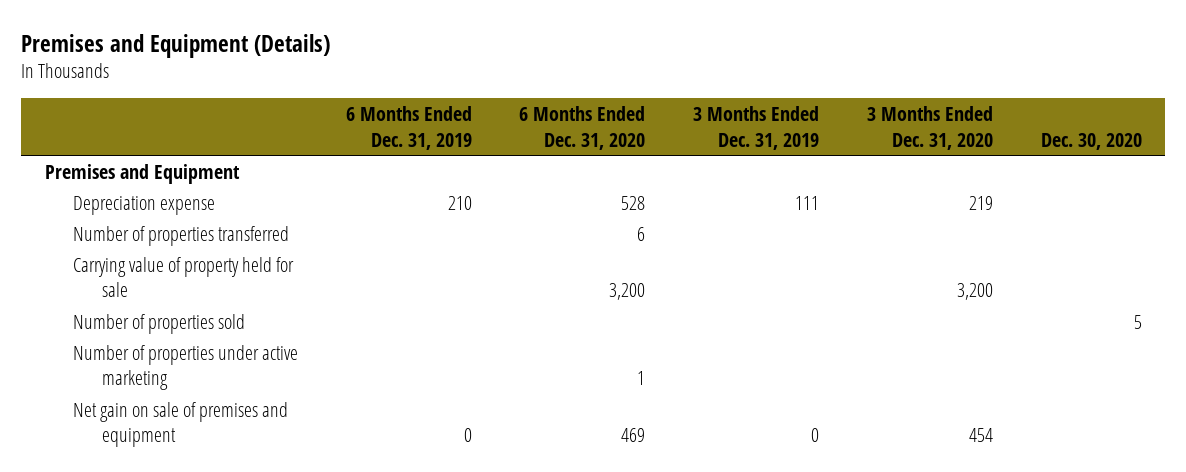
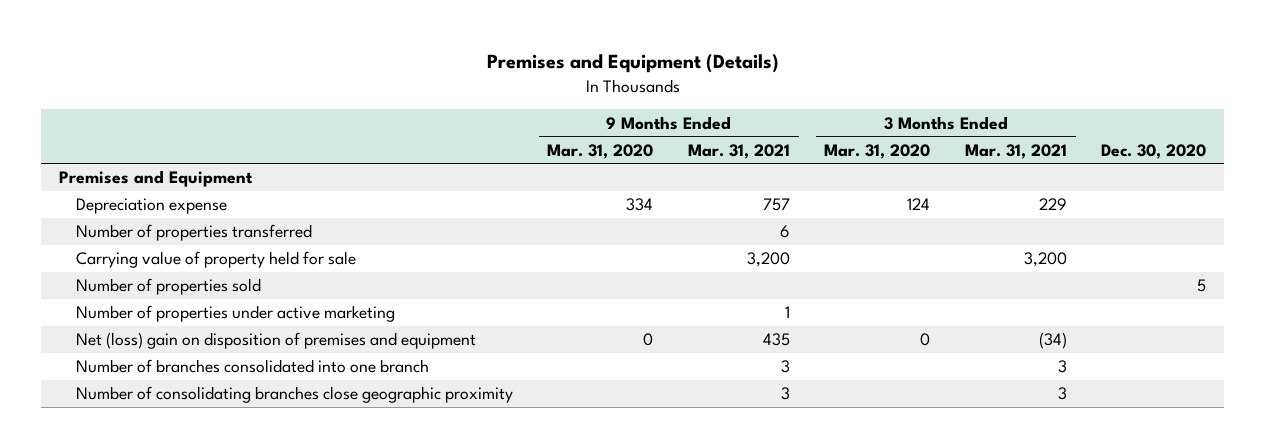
- | 6 Months Ended Dec. 31, 2019 | 6 Months Ended Dec. 31, 2020 | 3 Months Ended Dec. 31, 2019 | 3 Months Ended Dec. 31, 2020 | Dec. 30, 2020
+ | 9 Months Ended Mar. 31, 2020 | 9 Months Ended Mar. 31, 2021 | 3 Months Ended Mar. 31, 2020 | 3 Months Ended Mar. 31, 2021 | Dec. 30, 2020
- Net gain on sale of premises and equipment | 0 | 469 | 0 | 454 |
+ Net (loss) gain on disposition of premises and equipment | 0 | 435 | 0 | (34) |
+ Number of branches consolidated into one branch | | 3 | | 3 |
+ Number of consolidating branches close geographic proximity | | 3 | | 3 |

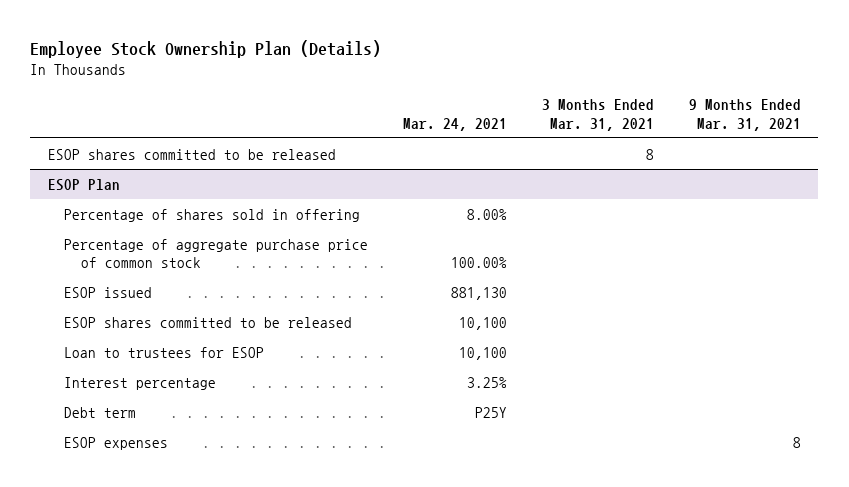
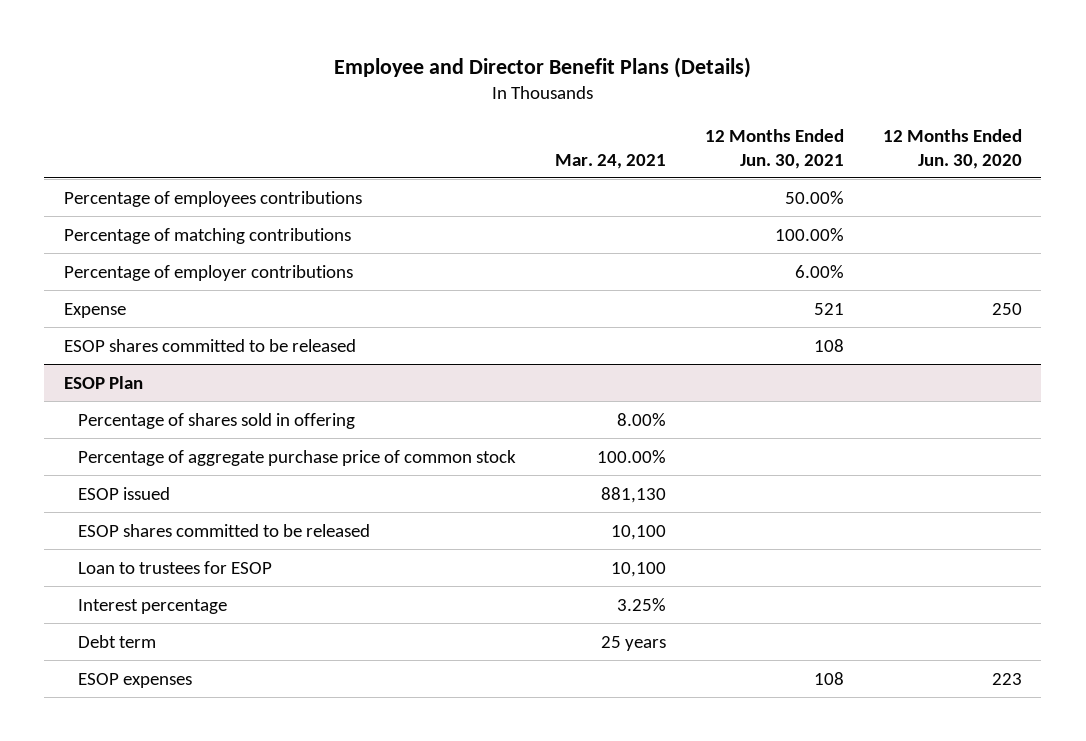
- Employee Stock Ownership Plan (Details)
+ Employee and Director Benefit Plans (Details)
- | Mar. 24, 2021 | 3 Months Ended Mar. 31, 2021 | 9 Months Ended Mar. 31, 2021
+ | Mar. 24, 2021 | 12 Months Ended Jun. 30, 2021 | 12 Months Ended Jun. 30, 2020
+ Percentage of employees contributions | | 50.00% |
+ Percentage of matching contributions | | 100.00% |
+ Percentage of employer contributions | | 6.00% |
+ Expense | | 521 | 250
@ ESOP Plan
- Debt term | P25Y | |
+ Debt term | 25 years | |

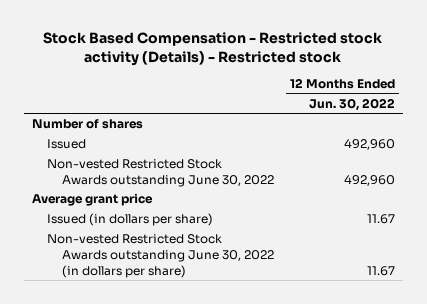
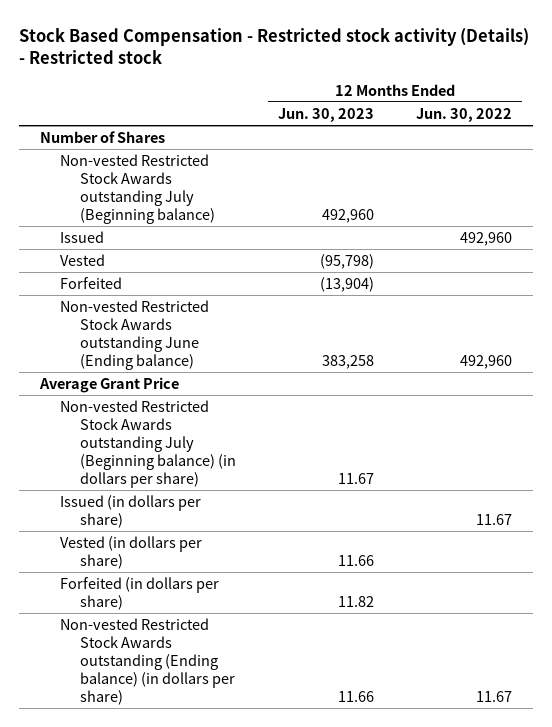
- | 12 Months Ended Jun. 30, 2022
+ | 12 Months Ended Jun. 30, 2023 | 12 Months Ended Jun. 30, 2022
- Number of shares
+ Number of Shares
+ Non-vested Restricted Stock Awards outstanding July (Beginning balance) | 492,960 |
- Non-vested Restricted Stock Awards outstanding June 30, 2022 | 492,960
- Average grant price
+ Vested | (95,798) |
+ Forfeited | (13,904) |
+ Non-vested Restricted Stock Awards outstanding June (Ending balance) | 383,258 | 492,960
+ Average Grant Price
+ Non-vested Restricted Stock Awards outstanding July (Beginning balance) (in dollars per share) | 11.67 |
- Non-vested Restricted Stock Awards outstanding June 30, 2022 (in dollars per share) | 11.67
+ Vested (in dollars per share) | 11.66 |
+ Forfeited (in dollars per share) | 11.82 |
+ Non-vested Restricted Stock Awards outstanding (Ending balance) (in dollars per share) | 11.66 | 11.67

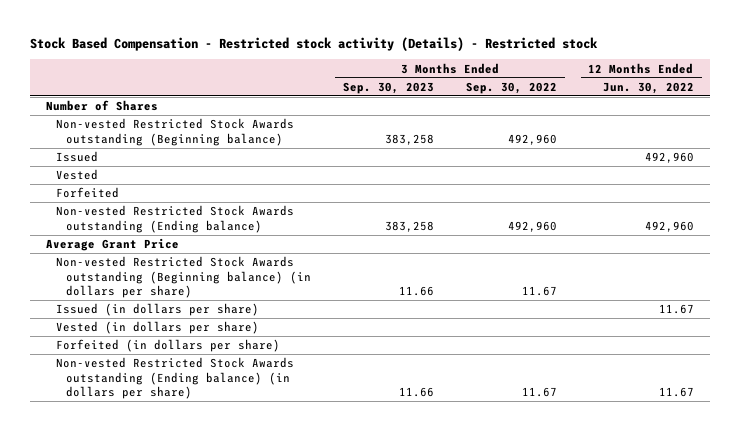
- | 12 Months Ended Jun. 30, 2023 | 12 Months Ended Jun. 30, 2022
+ | 3 Months Ended Sep. 30, 2023 | 3 Months Ended Sep. 30, 2022 | 12 Months Ended Jun. 30, 2022
- Non-vested Restricted Stock Awards outstanding July (Beginning balance) | 492,960 |
+ Non-vested Restricted Stock Awards outstanding (Beginning balance) | 383,258 | 492,960 |
- Non-vested Restricted Stock Awards outstanding June (Ending balance) | 383,258 | 492,960
+ Non-vested Restricted Stock Awards outstanding (Ending balance) | 383,258 | 492,960 | 492,960
- Non-vested Restricted Stock Awards outstanding July (Beginning balance) (in dollars per share) | 11.67 |
+ Non-vested Restricted Stock Awards outstanding (Beginning balance) (in dollars per share) | 11.66 | 11.67 |

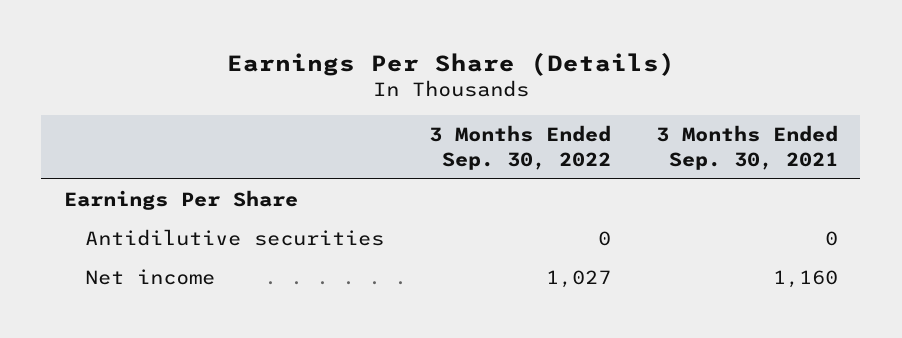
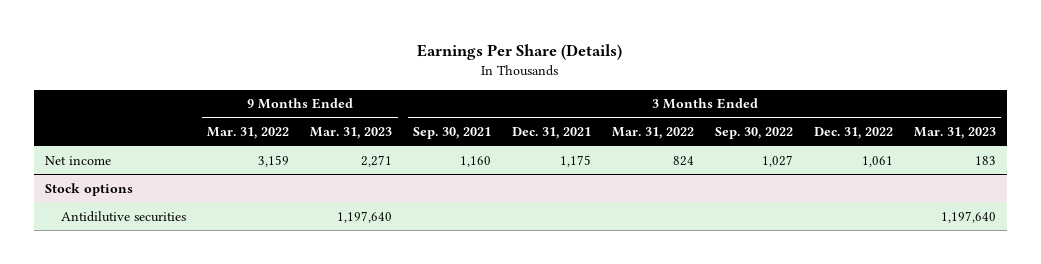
- | 3 Months Ended Sep. 30, 2022 | 3 Months Ended Sep. 30, 2021
+ | 9 Months Ended Mar. 31, 2022 | 9 Months Ended Mar. 31, 2023 | 3 Months Ended Sep. 30, 2021 | 3 Months Ended Dec. 31, 2021 | 3 Months Ended Mar. 31, 2022 | 3 Months Ended Sep. 30, 2022 | 3 Months Ended Dec. 31, 2022 | 3 Months Ended Mar. 31, 2023
- Earnings Per Share
- Antidilutive securities | 0 | 0
+ Stock options
+ Antidilutive securities | | 1,197,640 | | | | | | 1,197,640

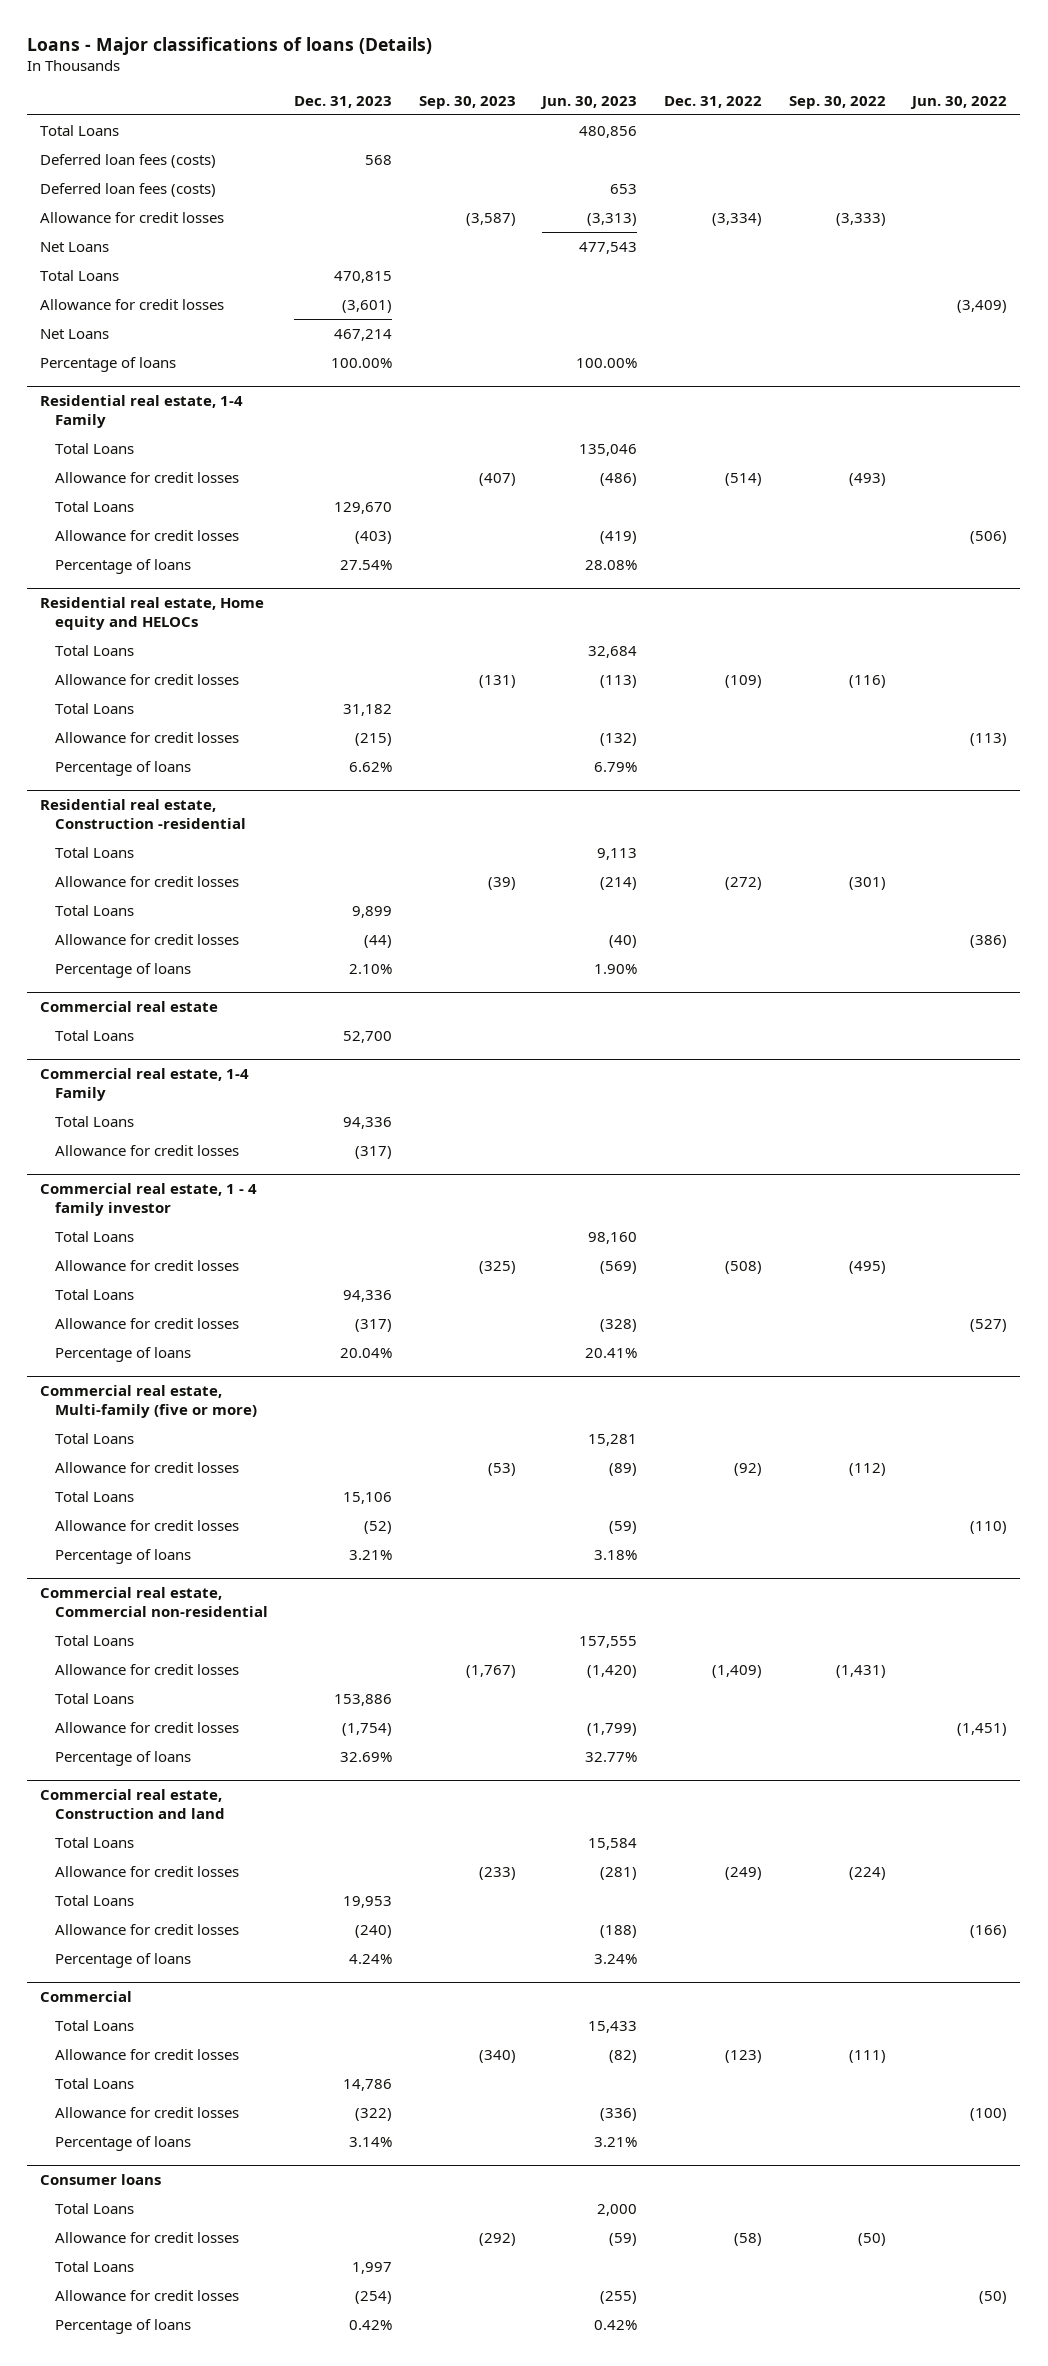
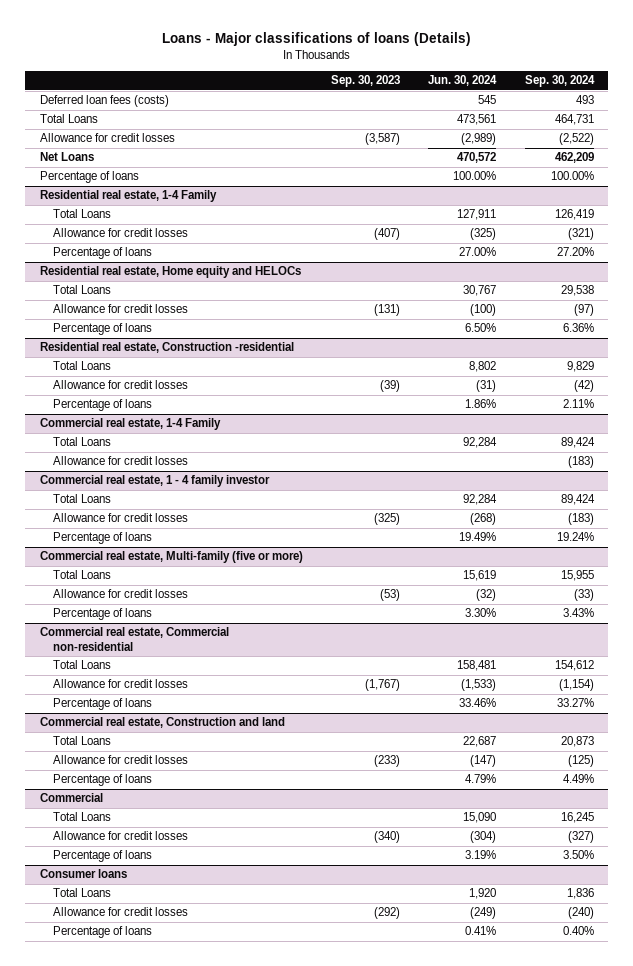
- | Dec. 31, 2023 | Sep. 30, 2023 | Jun. 30, 2023 | Dec. 31, 2022 | Sep. 30, 2022 | Jun. 30, 2022
+ | Sep. 30, 2023 | Jun. 30, 2024 | Sep. 30, 2024
- Total Loans | | | 480,856 | | |
- Deferred loan fees (costs) | | | 653 | | |
- Net Loans | | | 477,543 | | |
- Allowance for credit losses | (3,601) | | | | | (3,409)
moved down: Allowance for credit losses | (3,587) | (2,989) | (2,522)
@ Residential real estate, 1-4 Family
- Total Loans | 129,670 | | | | |
- Allowance for credit losses | (403) | | (419) | | | (506)
@ Residential real estate, Home equity and HELOCs
- Total Loans | 31,182 | | | | |
- Allowance for credit losses | (215) | | (132) | | | (113)
@ Residential real estate, Construction -residential
- Total Loans | 9,899 | | | | |
- Allowance for credit losses | (44) | | (40) | | | (386)
- Commercial real estate
- Total Loans | 52,700 | | | | |
@ Commercial real estate, 1 - 4 family investor
- Total Loans | 94,336 | | | | |
- Allowance for credit losses | (317) | | (328) | | | (527)
@ Commercial real estate, Multi-family (five or more)
- Total Loans | 15,106 | | | | |
- Allowance for credit losses | (52) | | (59) | | | (110)
@ Commercial real estate, Commercial non-residential
- Total Loans | 153,886 | | | | |
- Allowance for credit losses | (1,754) | | (1,799) | | | (1,451)
@ Commercial real estate, Construction and land
- Total Loans | 19,953 | | | | |
- Allowance for credit losses | (240) | | (188) | | | (166)
@ Commercial
- Total Loans | 14,786 | | | | |
- Allowance for credit losses | (322) | | (336) | | | (100)
@ Consumer loans
- Total Loans | 1,997 | | | | |
- Allowance for credit losses | (254) | | (255) | | | (50)

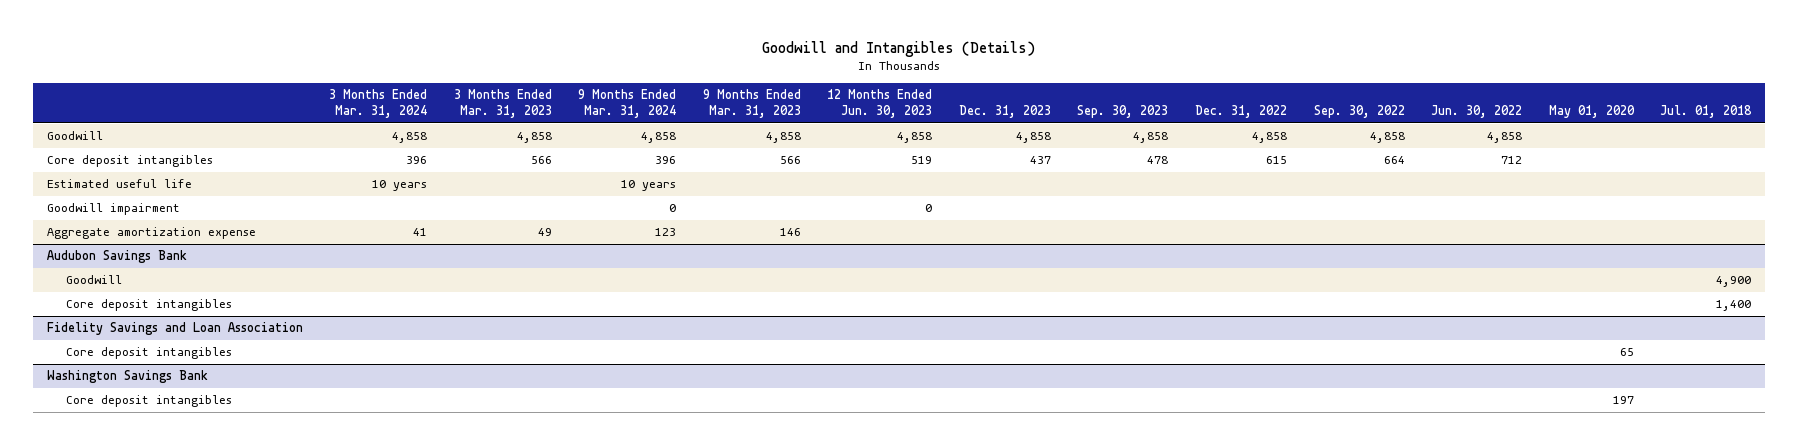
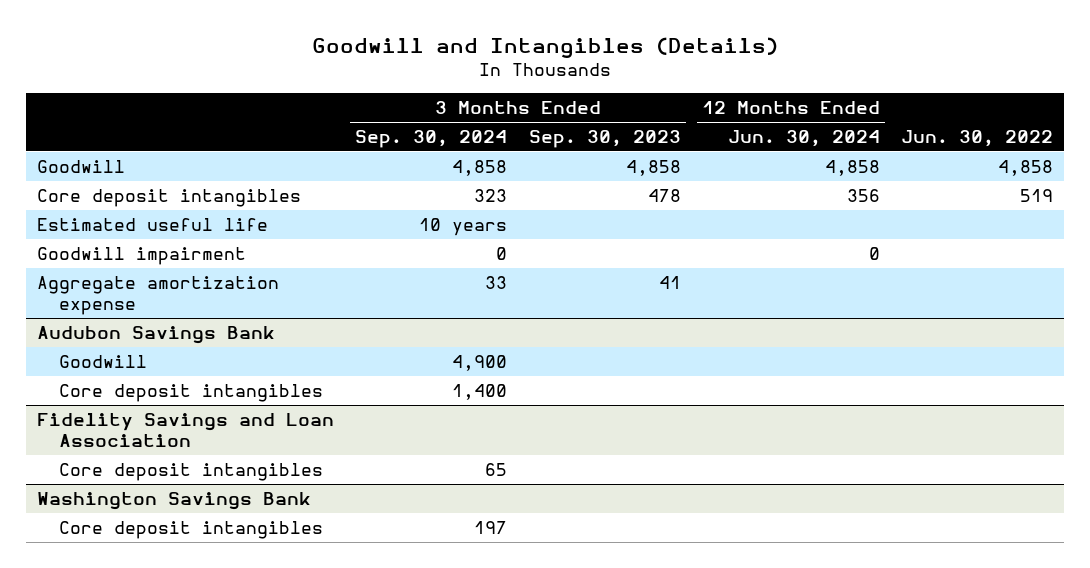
- | 3 Months Ended Mar. 31, 2024 | 3 Months Ended Mar. 31, 2023 | 9 Months Ended Mar. 31, 2024 | 9 Months Ended Mar. 31, 2023 | 12 Months Ended Jun. 30, 2023 | Dec. 31, 2023 | Sep. 30, 2023 | Dec. 31, 2022 | Sep. 30, 2022 | Jun. 30, 2022 | May 01, 2020 | Jul. 01, 2018
+ | 3 Months Ended Sep. 30, 2024 | 3 Months Ended Sep. 30, 2023 | 12 Months Ended Jun. 30, 2024 | Jun. 30, 2022
- Core deposit intangibles | 396 | 566 | 396 | 566 | 519 | 437 | 478 | 615 | 664 | 712 | |
+ Core deposit intangibles | 323 | 478 | 356 | 519

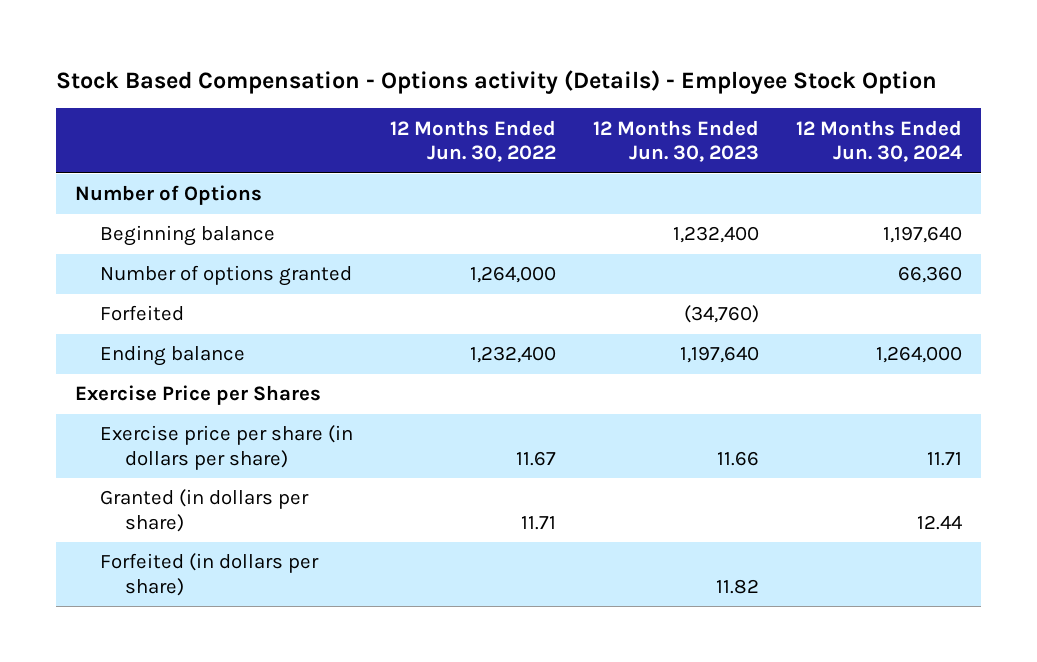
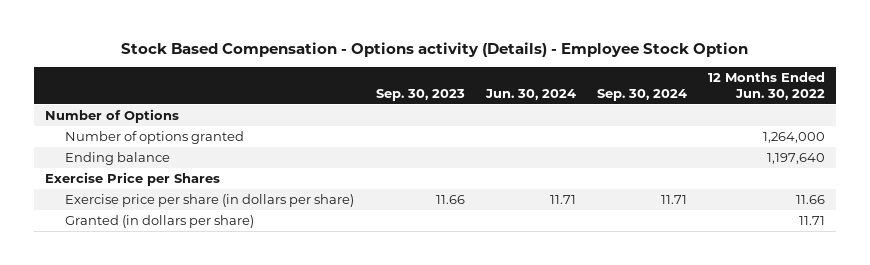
- | 12 Months Ended Jun. 30, 2022 | 12 Months Ended Jun. 30, 2023 | 12 Months Ended Jun. 30, 2024
+ | Sep. 30, 2023 | Jun. 30, 2024 | Sep. 30, 2024 | 12 Months Ended Jun. 30, 2022
- Beginning balance | | 1,232,400 | 1,197,640
- Forfeited | | (34,760) |
- Ending balance | 1,232,400 | 1,197,640 | 1,264,000
+ Ending balance | | | | 1,197,640
- Exercise price per share (in dollars per share) | 11.67 | 11.66 | 11.71
+ Exercise price per share (in dollars per share) | 11.66 | 11.71 | 11.71 | 11.66
- Forfeited (in dollars per share) | | 11.82 |

